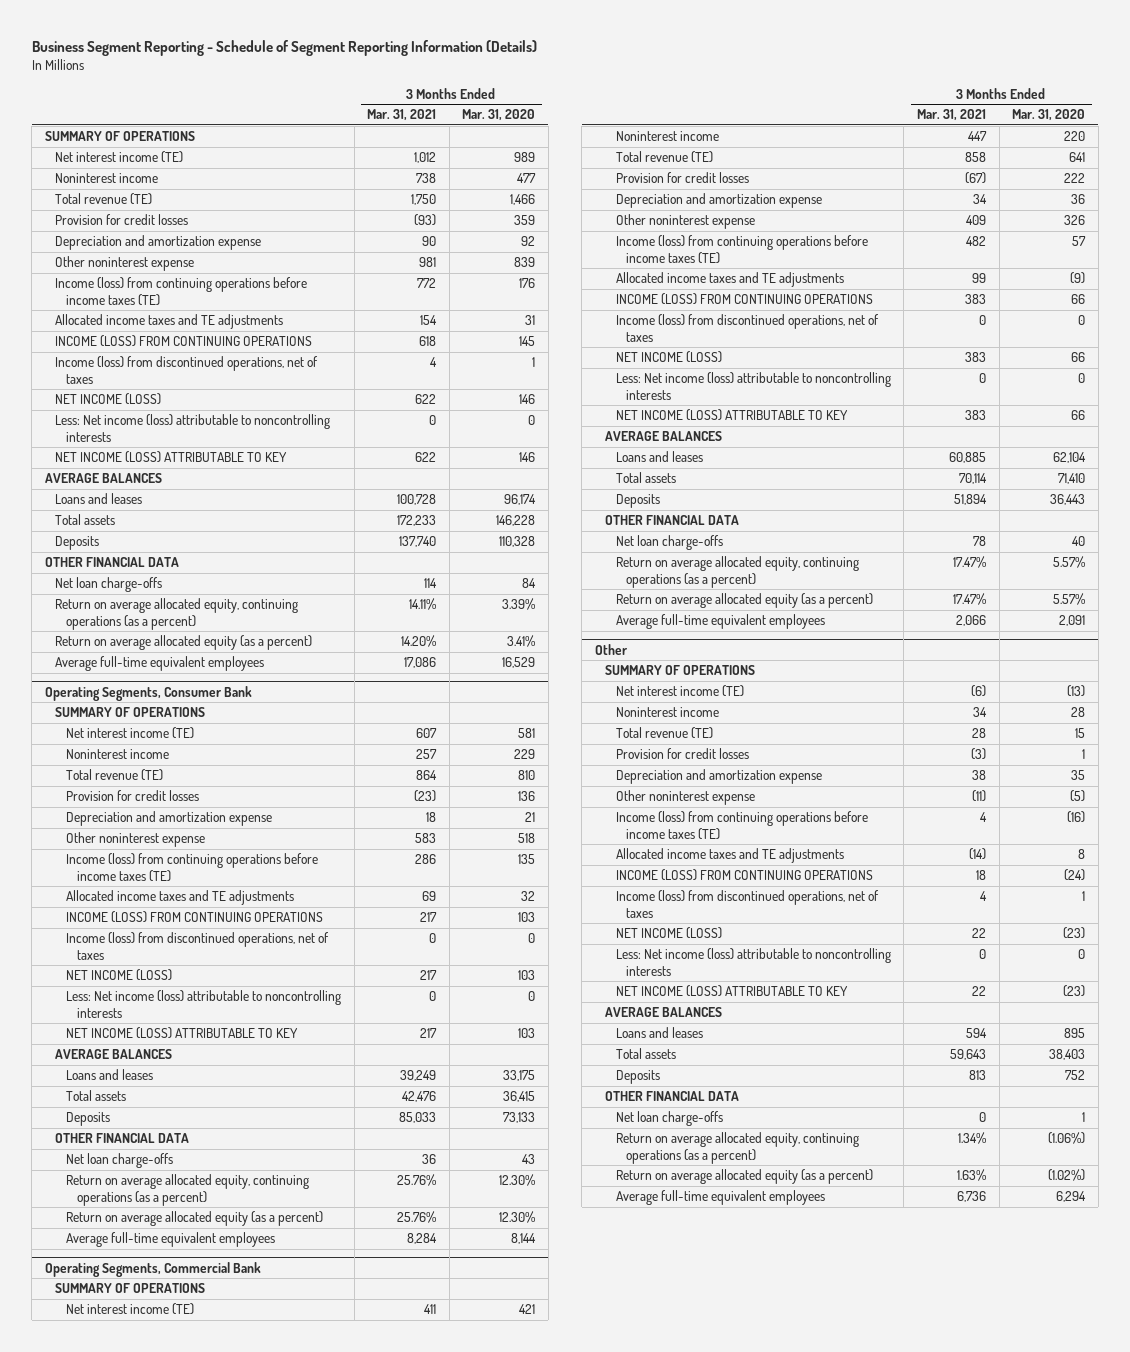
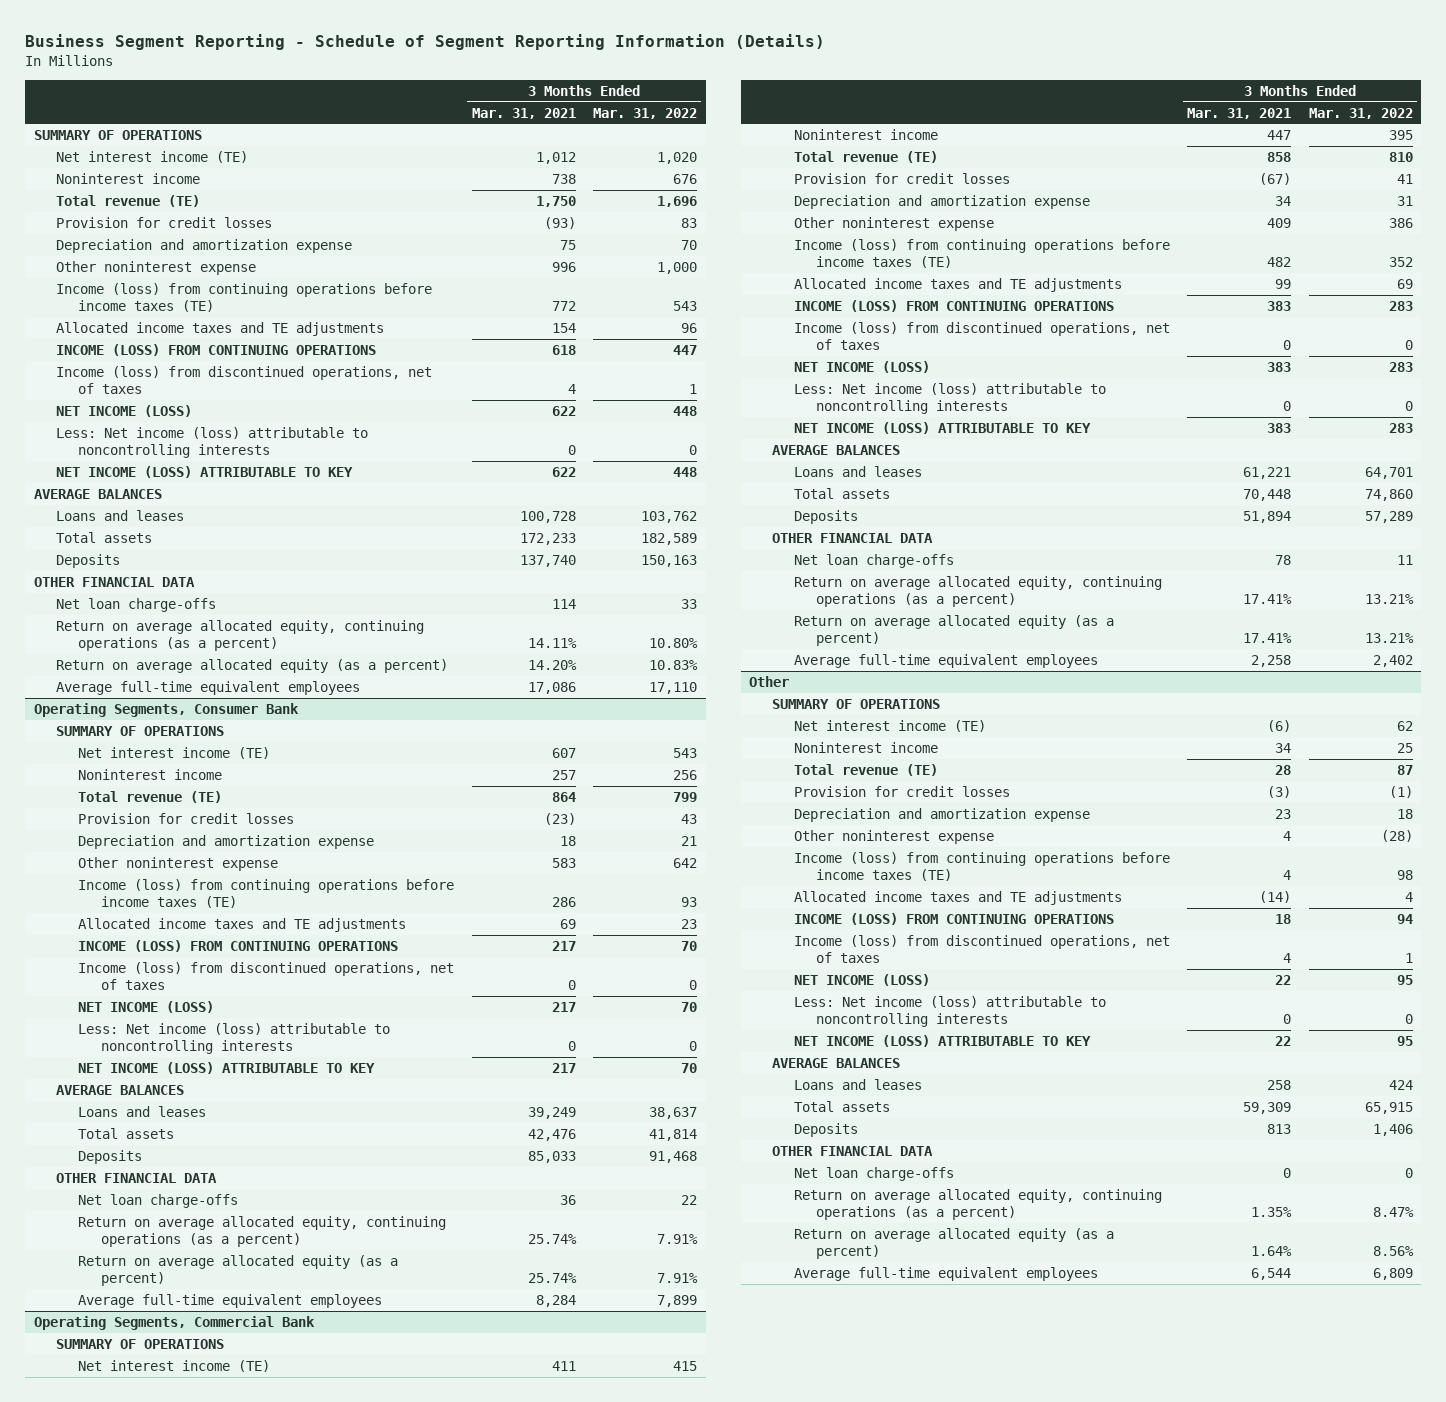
- | 3 Months Ended Mar. 31, 2021 | 3 Months Ended Mar. 31, 2020
+ | 3 Months Ended Mar. 31, 2021 | 3 Months Ended Mar. 31, 2022
- Depreciation and amortization expense | 90 | 92
- Other noninterest expense | 981 | 839
+ Depreciation and amortization expense | 75 | 70
+ Other noninterest expense | 996 | 1,000
@ Operating Segments, Consumer Bank
- Return on average allocated equity, continuing operations (as a percent) | 25.76% | 12.30%
- Return on average allocated equity (as a percent) | 25.76% | 12.30%
+ Return on average allocated equity, continuing operations (as a percent) | 25.74% | 7.91%
+ Return on average allocated equity (as a percent) | 25.74% | 7.91%
@ Operating Segments, Commercial Bank
- Loans and leases | 60,885 | 62,104
- Total assets | 70,114 | 71,410
+ Loans and leases | 61,221 | 64,701
+ Total assets | 70,448 | 74,860
- Return on average allocated equity, continuing operations (as a percent) | 17.47% | 5.57%
- Return on average allocated equity (as a percent) | 17.47% | 5.57%
- Average full-time equivalent employees | 2,066 | 2,091
+ Return on average allocated equity, continuing operations (as a percent) | 17.41% | 13.21%
+ Return on average allocated equity (as a percent) | 17.41% | 13.21%
+ Average full-time equivalent employees | 2,258 | 2,402
@ Other
- Depreciation and amortization expense | 38 | 35
- Other noninterest expense | (11) | (5)
+ Depreciation and amortization expense | 23 | 18
+ Other noninterest expense | 4 | (28)
- Loans and leases | 594 | 895
- Total assets | 59,643 | 38,403
+ Loans and leases | 258 | 424
+ Total assets | 59,309 | 65,915
- Return on average allocated equity, continuing operations (as a percent) | 1.34% | (1.06%)
- Return on average allocated equity (as a percent) | 1.63% | (1.02%)
- Average full-time equivalent employees | 6,736 | 6,294
+ Return on average allocated equity, continuing operations (as a percent) | 1.35% | 8.47%
+ Return on average allocated equity (as a percent) | 1.64% | 8.56%
+ Average full-time equivalent employees | 6,544 | 6,809

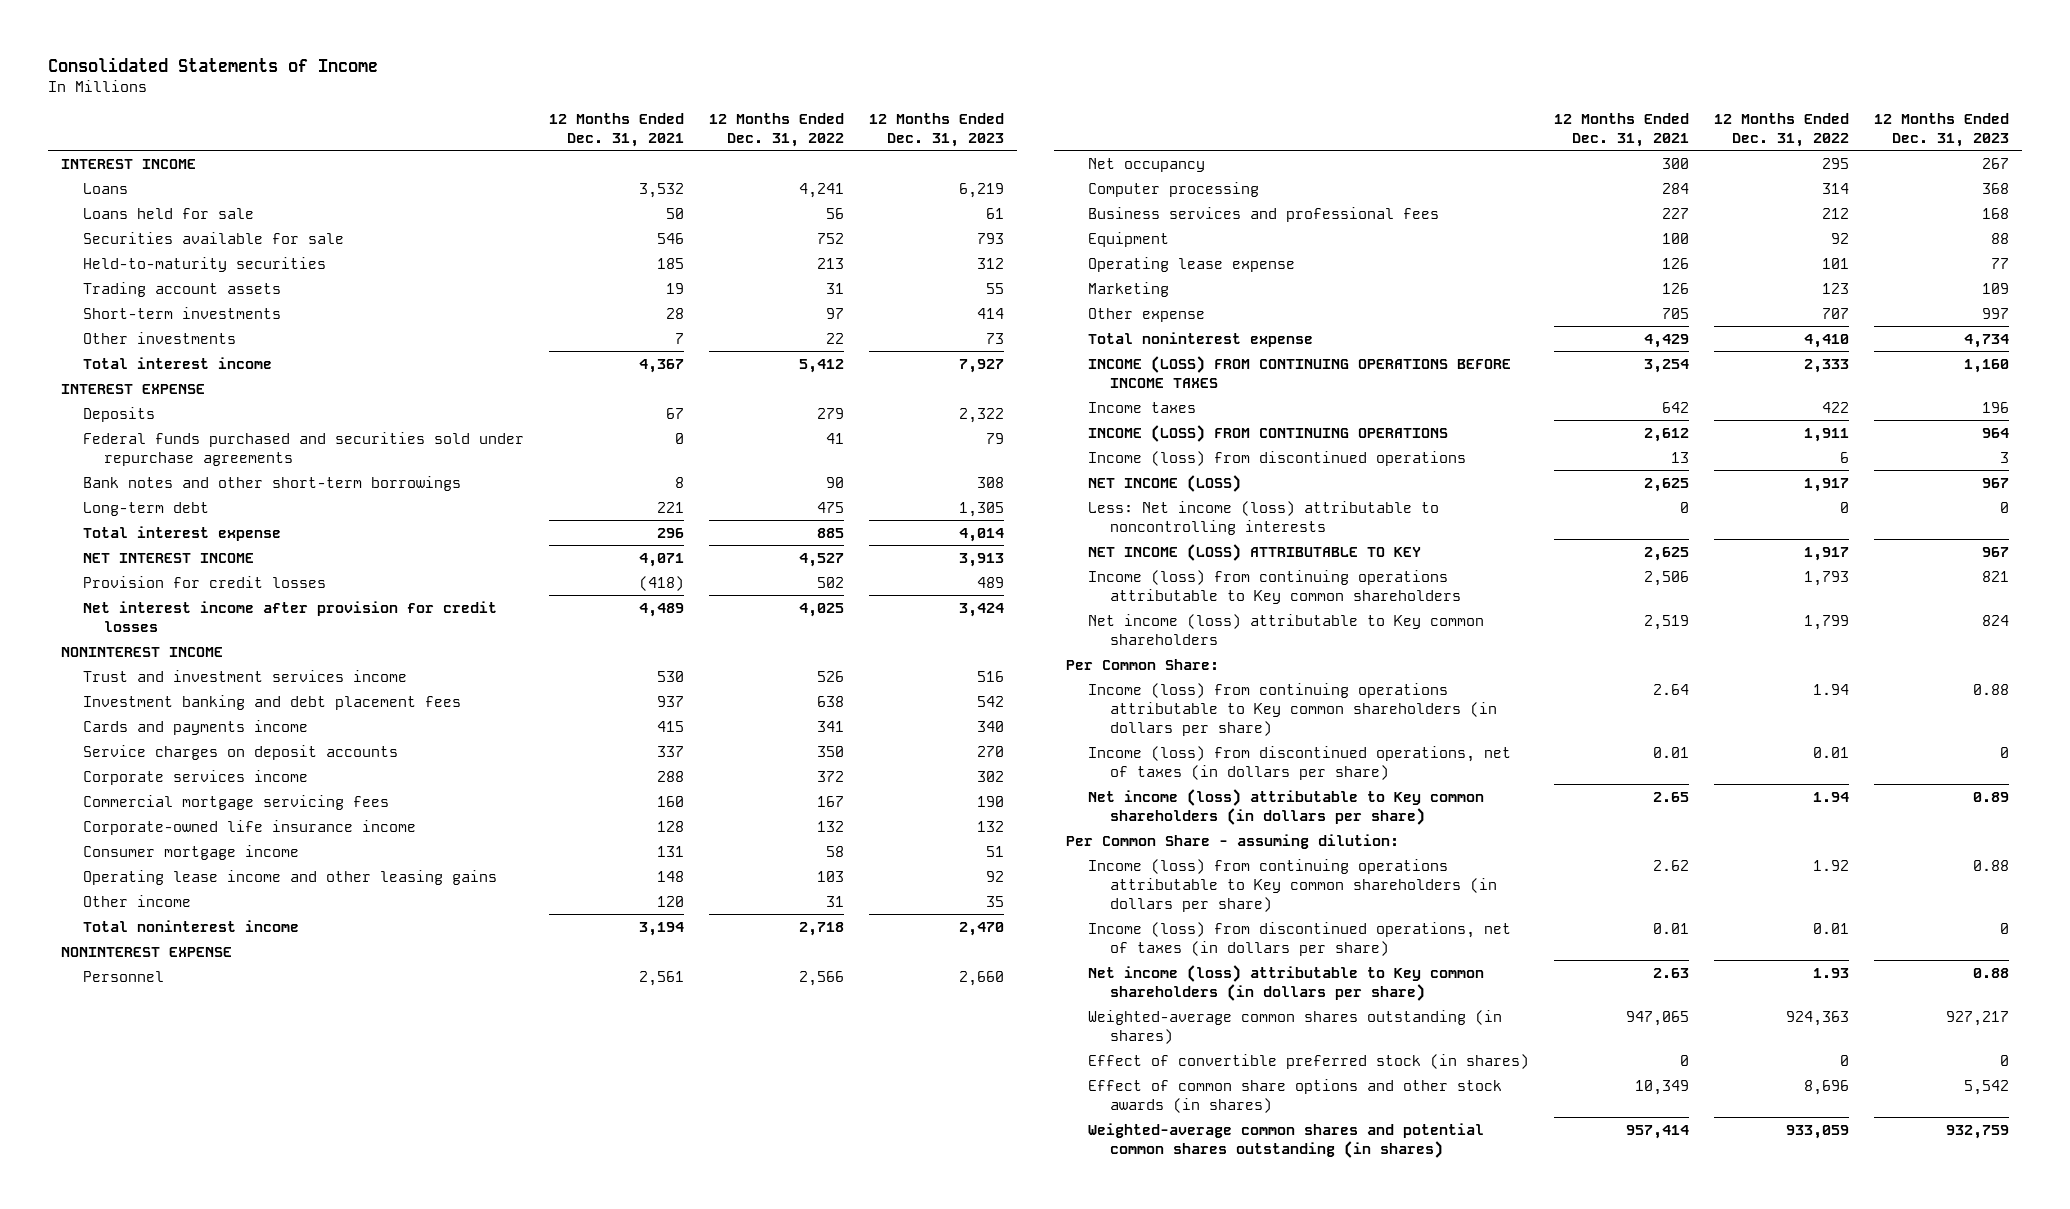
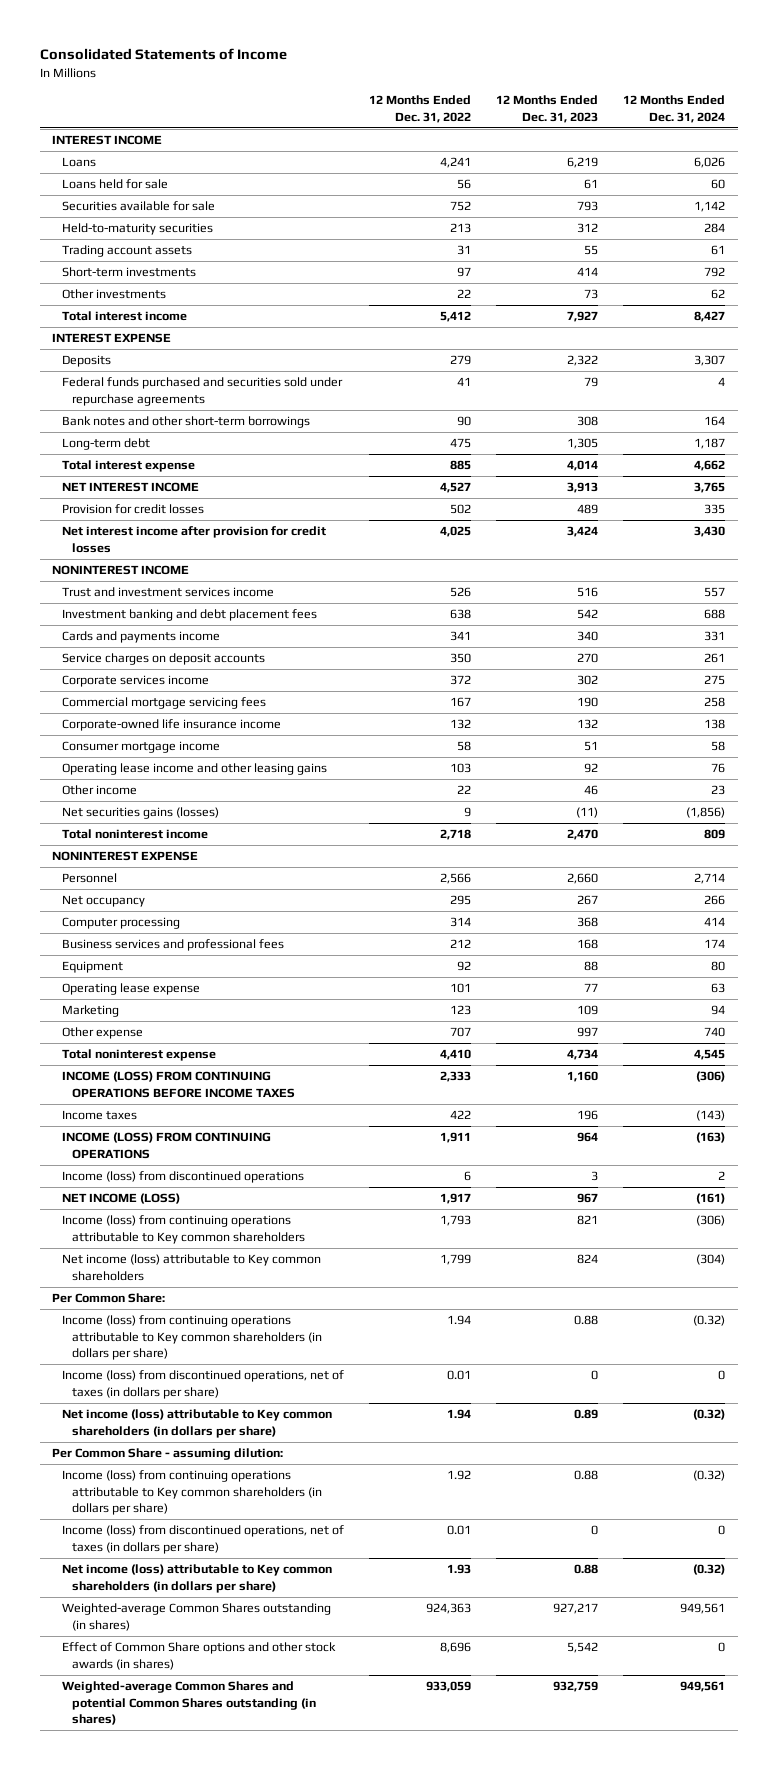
- | 12 Months Ended Dec. 31, 2021 | 12 Months Ended Dec. 31, 2022 | 12 Months Ended Dec. 31, 2023
+ | 12 Months Ended Dec. 31, 2022 | 12 Months Ended Dec. 31, 2023 | 12 Months Ended Dec. 31, 2024
- Other income | 120 | 31 | 35
+ Other income | 22 | 46 | 23
+ Net securities gains (losses) | 9 | (11) | (1,856)
- Less: Net income (loss) attributable to noncontrolling interests | 0 | 0 | 0
- NET INCOME (LOSS) ATTRIBUTABLE TO KEY | 2,625 | 1,917 | 967
- Weighted-average common shares outstanding (in shares) | 947,065 | 924,363 | 927,217
- Effect of convertible preferred stock (in shares) | 0 | 0 | 0
- Effect of common share options and other stock awards (in shares) | 10,349 | 8,696 | 5,542
- Weighted-average common shares and potential common shares outstanding (in shares) | 957,414 | 933,059 | 932,759
+ Weighted-average Common Shares outstanding (in shares) | 924,363 | 927,217 | 949,561
+ Effect of Common Share options and other stock awards (in shares) | 8,696 | 5,542 | 0
+ Weighted-average Common Shares and potential Common Shares outstanding (in shares) | 933,059 | 932,759 | 949,561

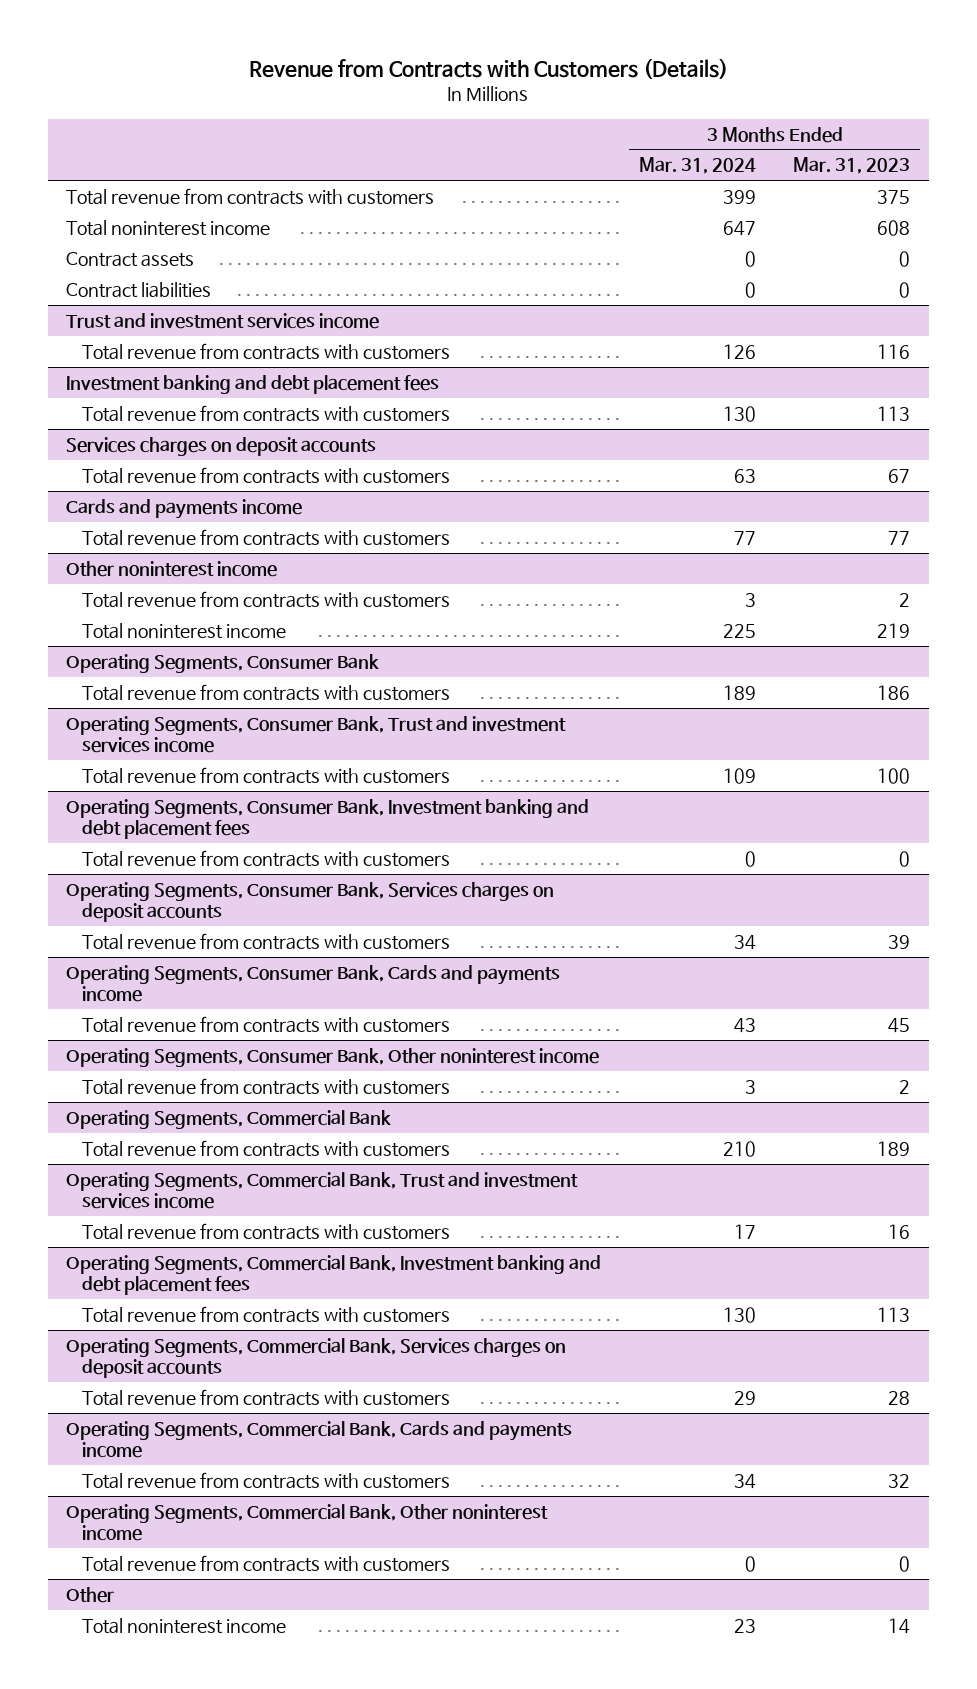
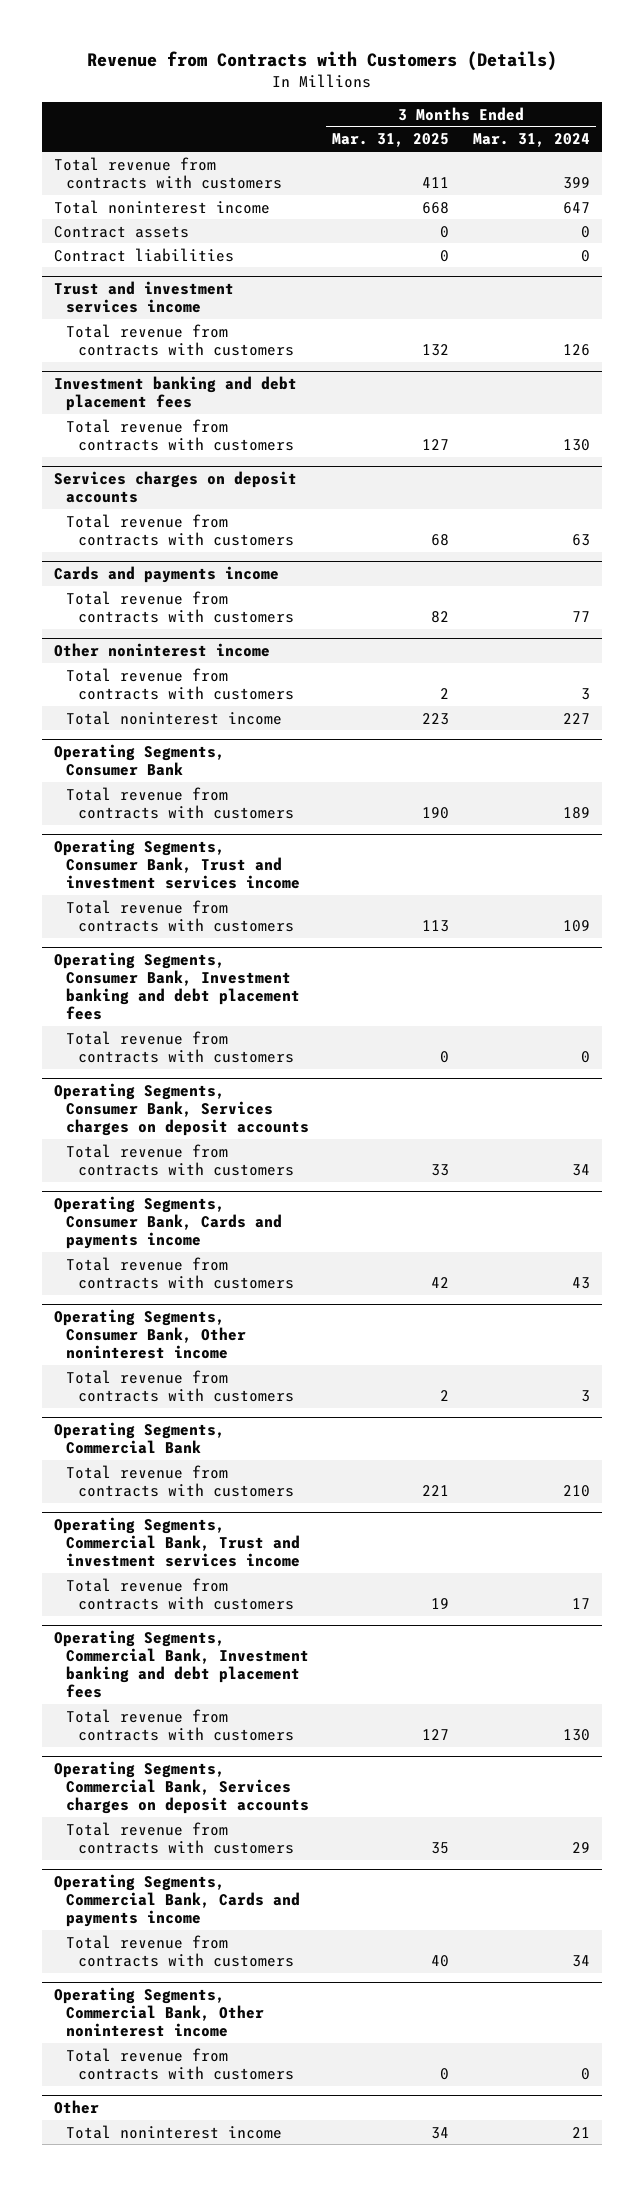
- | 3 Months Ended Mar. 31, 2024 | 3 Months Ended Mar. 31, 2023
+ | 3 Months Ended Mar. 31, 2025 | 3 Months Ended Mar. 31, 2024
@ Other noninterest income
- Total noninterest income | 225 | 219
+ Total noninterest income | 223 | 227
@ Other
- Total noninterest income | 23 | 14
+ Total noninterest income | 34 | 21

